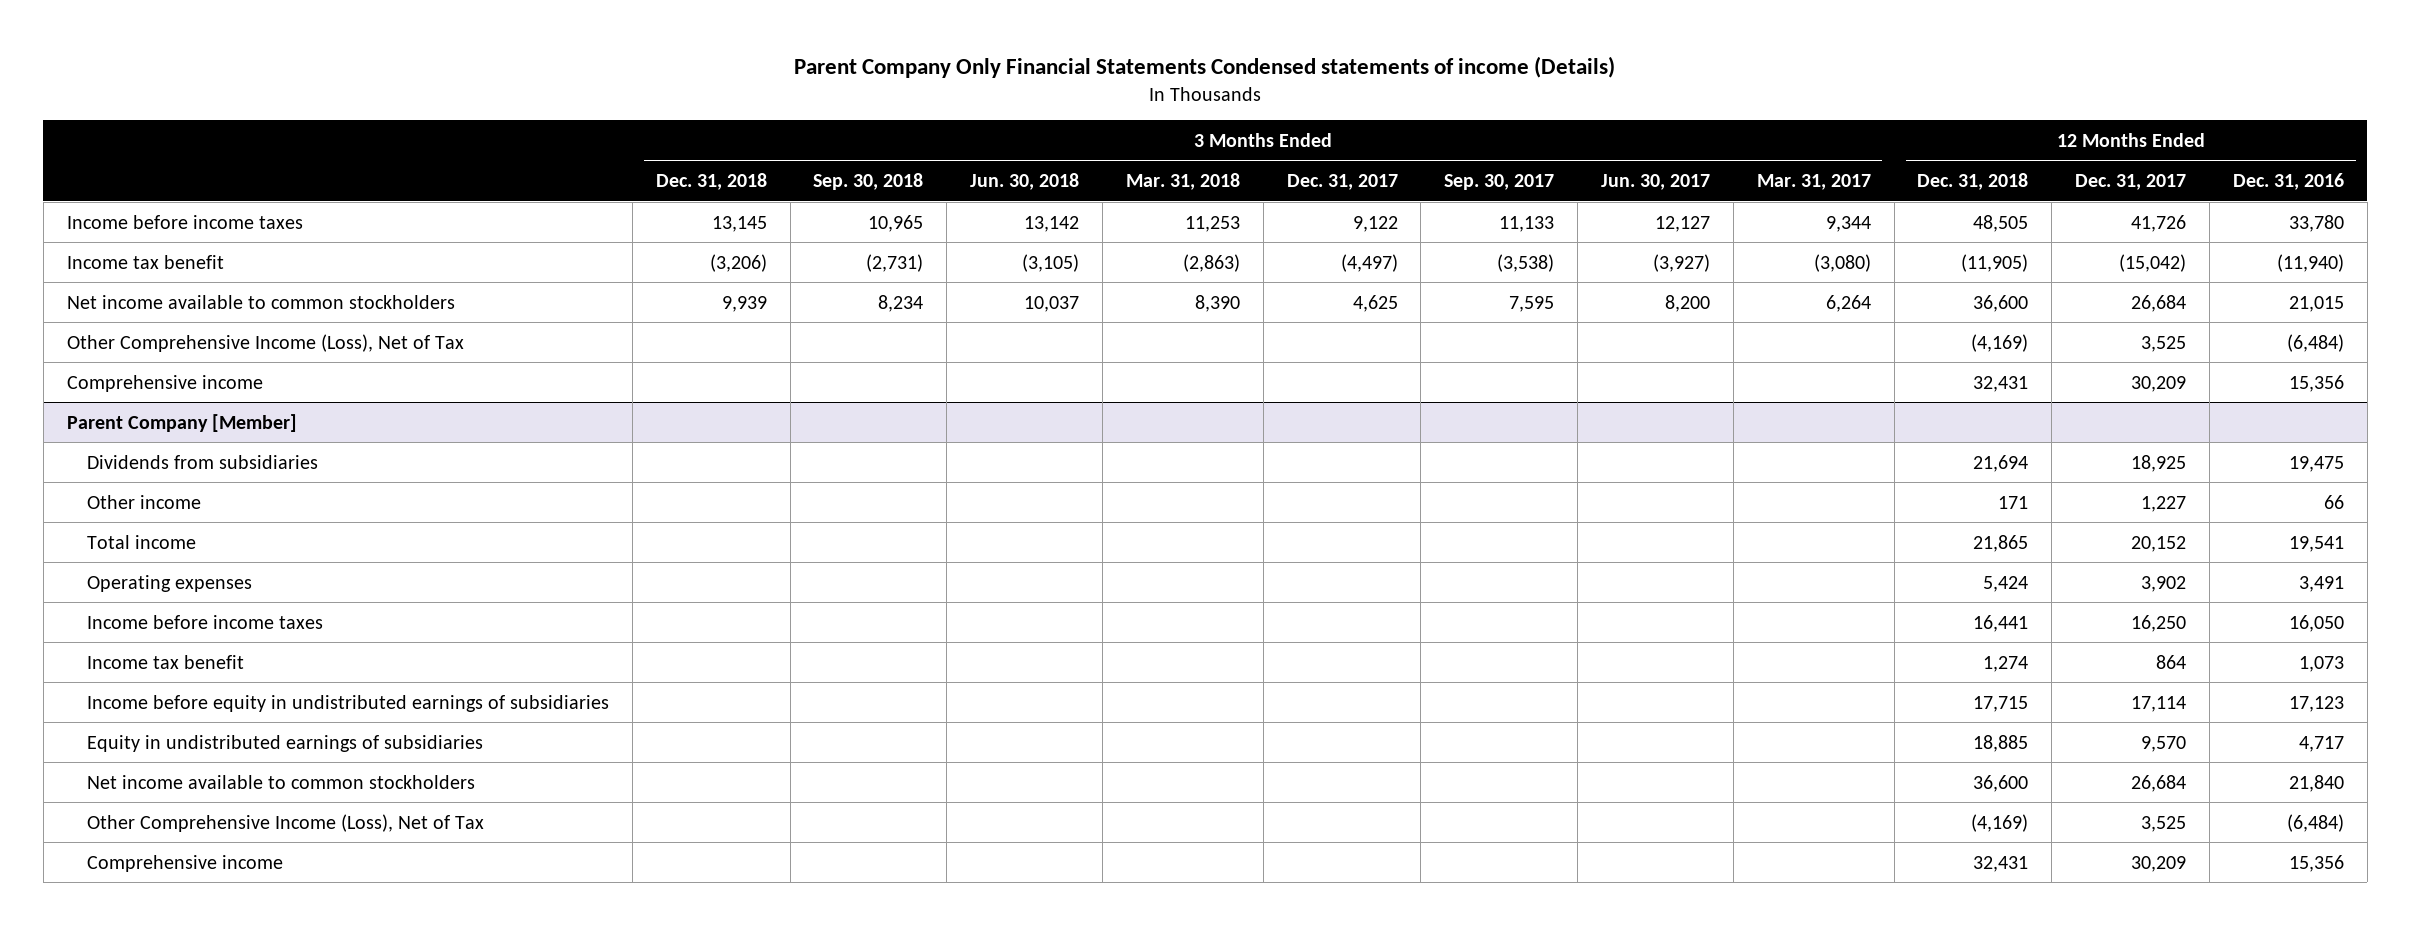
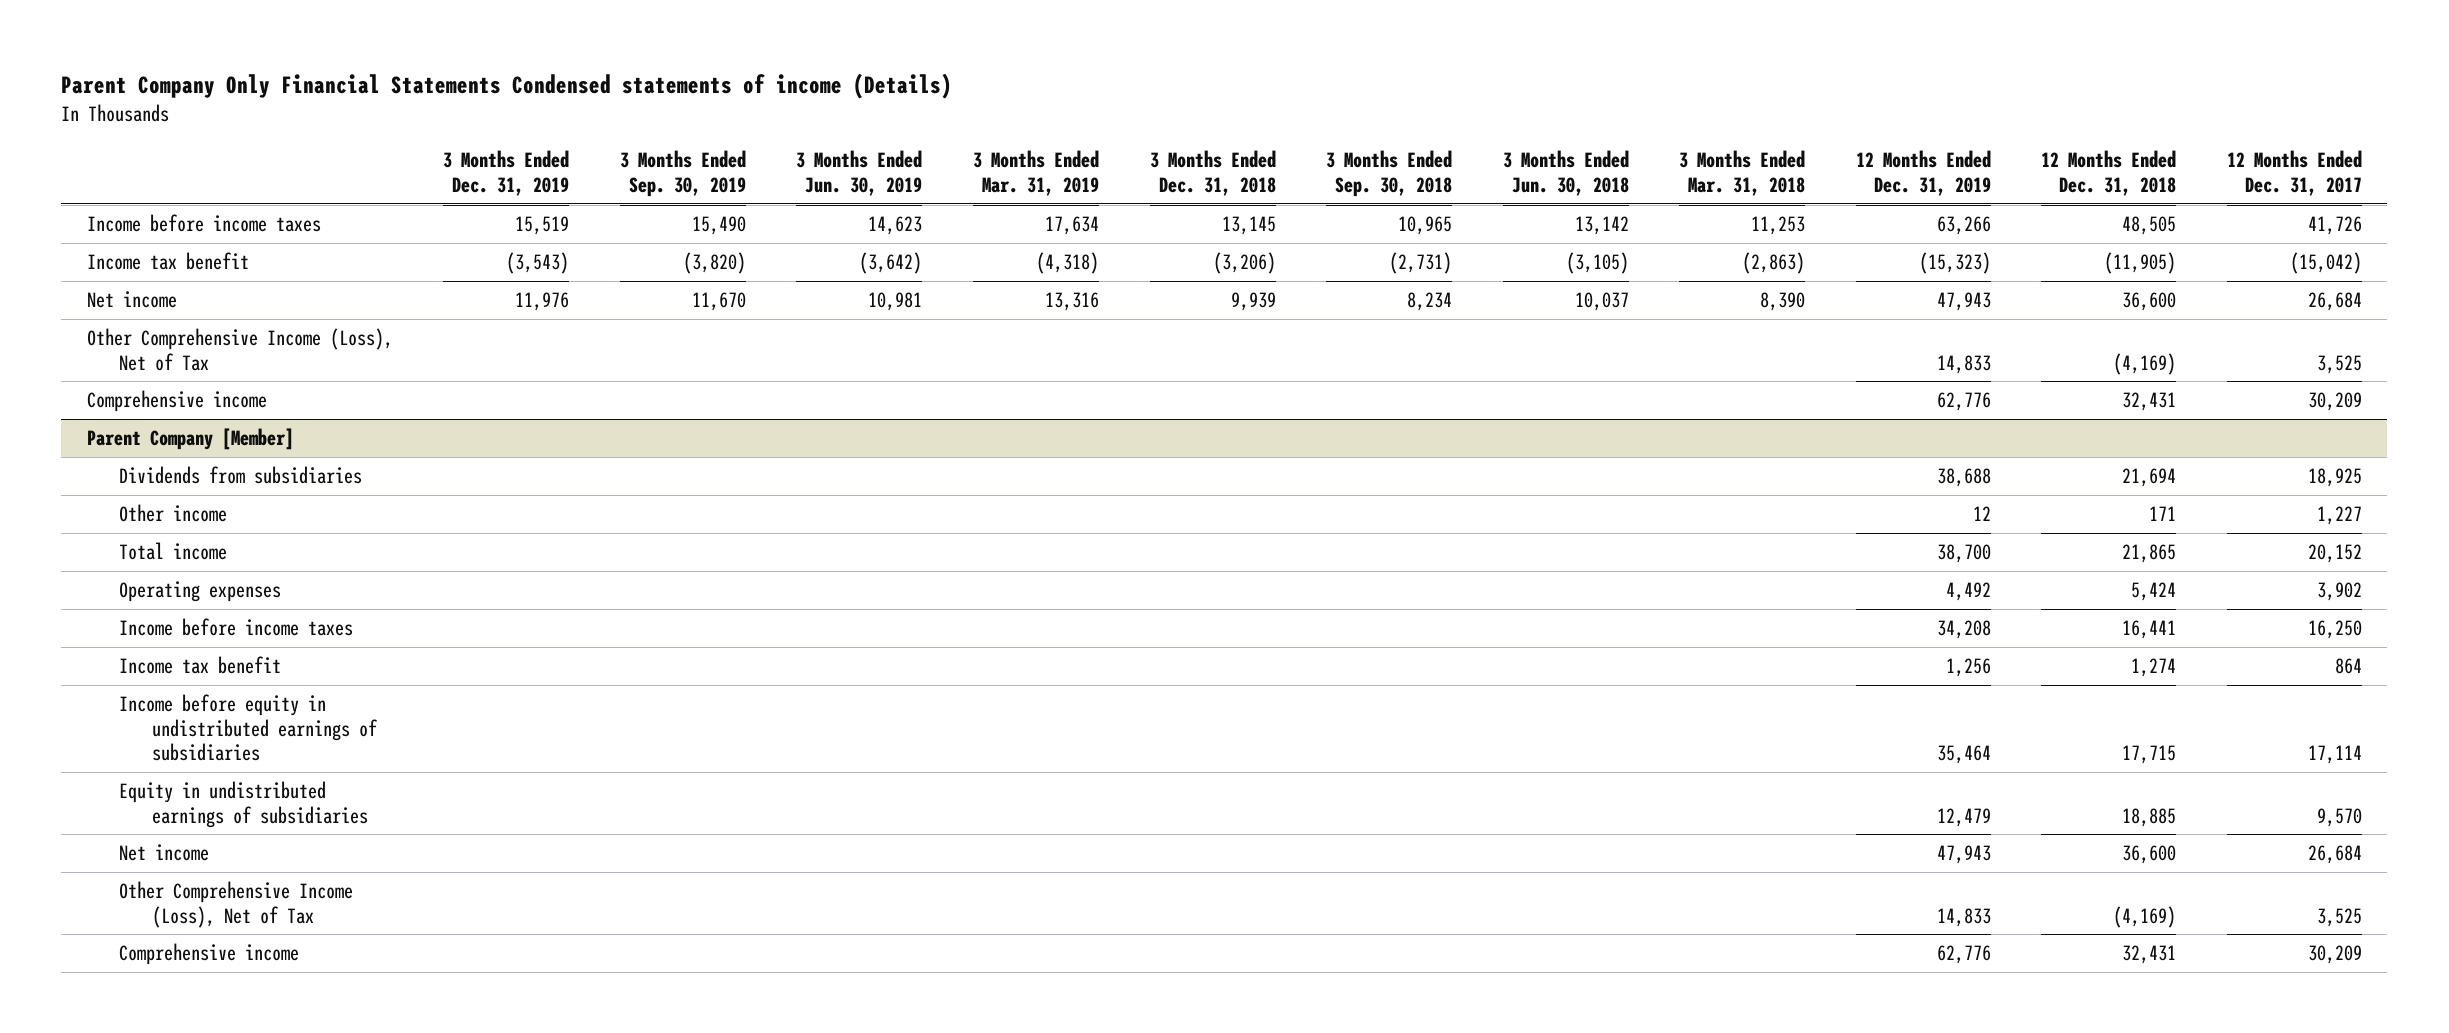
- | 3 Months Ended Dec. 31, 2018 | 3 Months Ended Sep. 30, 2018 | 3 Months Ended Jun. 30, 2018 | 3 Months Ended Mar. 31, 2018 | 3 Months Ended Dec. 31, 2017 | 3 Months Ended Sep. 30, 2017 | 3 Months Ended Jun. 30, 2017 | 3 Months Ended Mar. 31, 2017 | 12 Months Ended Dec. 31, 2018 | 12 Months Ended Dec. 31, 2017 | 12 Months Ended Dec. 31, 2016
+ | 3 Months Ended Dec. 31, 2019 | 3 Months Ended Sep. 30, 2019 | 3 Months Ended Jun. 30, 2019 | 3 Months Ended Mar. 31, 2019 | 3 Months Ended Dec. 31, 2018 | 3 Months Ended Sep. 30, 2018 | 3 Months Ended Jun. 30, 2018 | 3 Months Ended Mar. 31, 2018 | 12 Months Ended Dec. 31, 2019 | 12 Months Ended Dec. 31, 2018 | 12 Months Ended Dec. 31, 2017
- Net income available to common stockholders | 9,939 | 8,234 | 10,037 | 8,390 | 4,625 | 7,595 | 8,200 | 6,264 | 36,600 | 26,684 | 21,015
+ Net income | 11,976 | 11,670 | 10,981 | 13,316 | 9,939 | 8,234 | 10,037 | 8,390 | 47,943 | 36,600 | 26,684
@ Parent Company [Member]
- Net income available to common stockholders | | | | | | | | | 36,600 | 26,684 | 21,840
+ Net income | | | | | | | | | 47,943 | 36,600 | 26,684

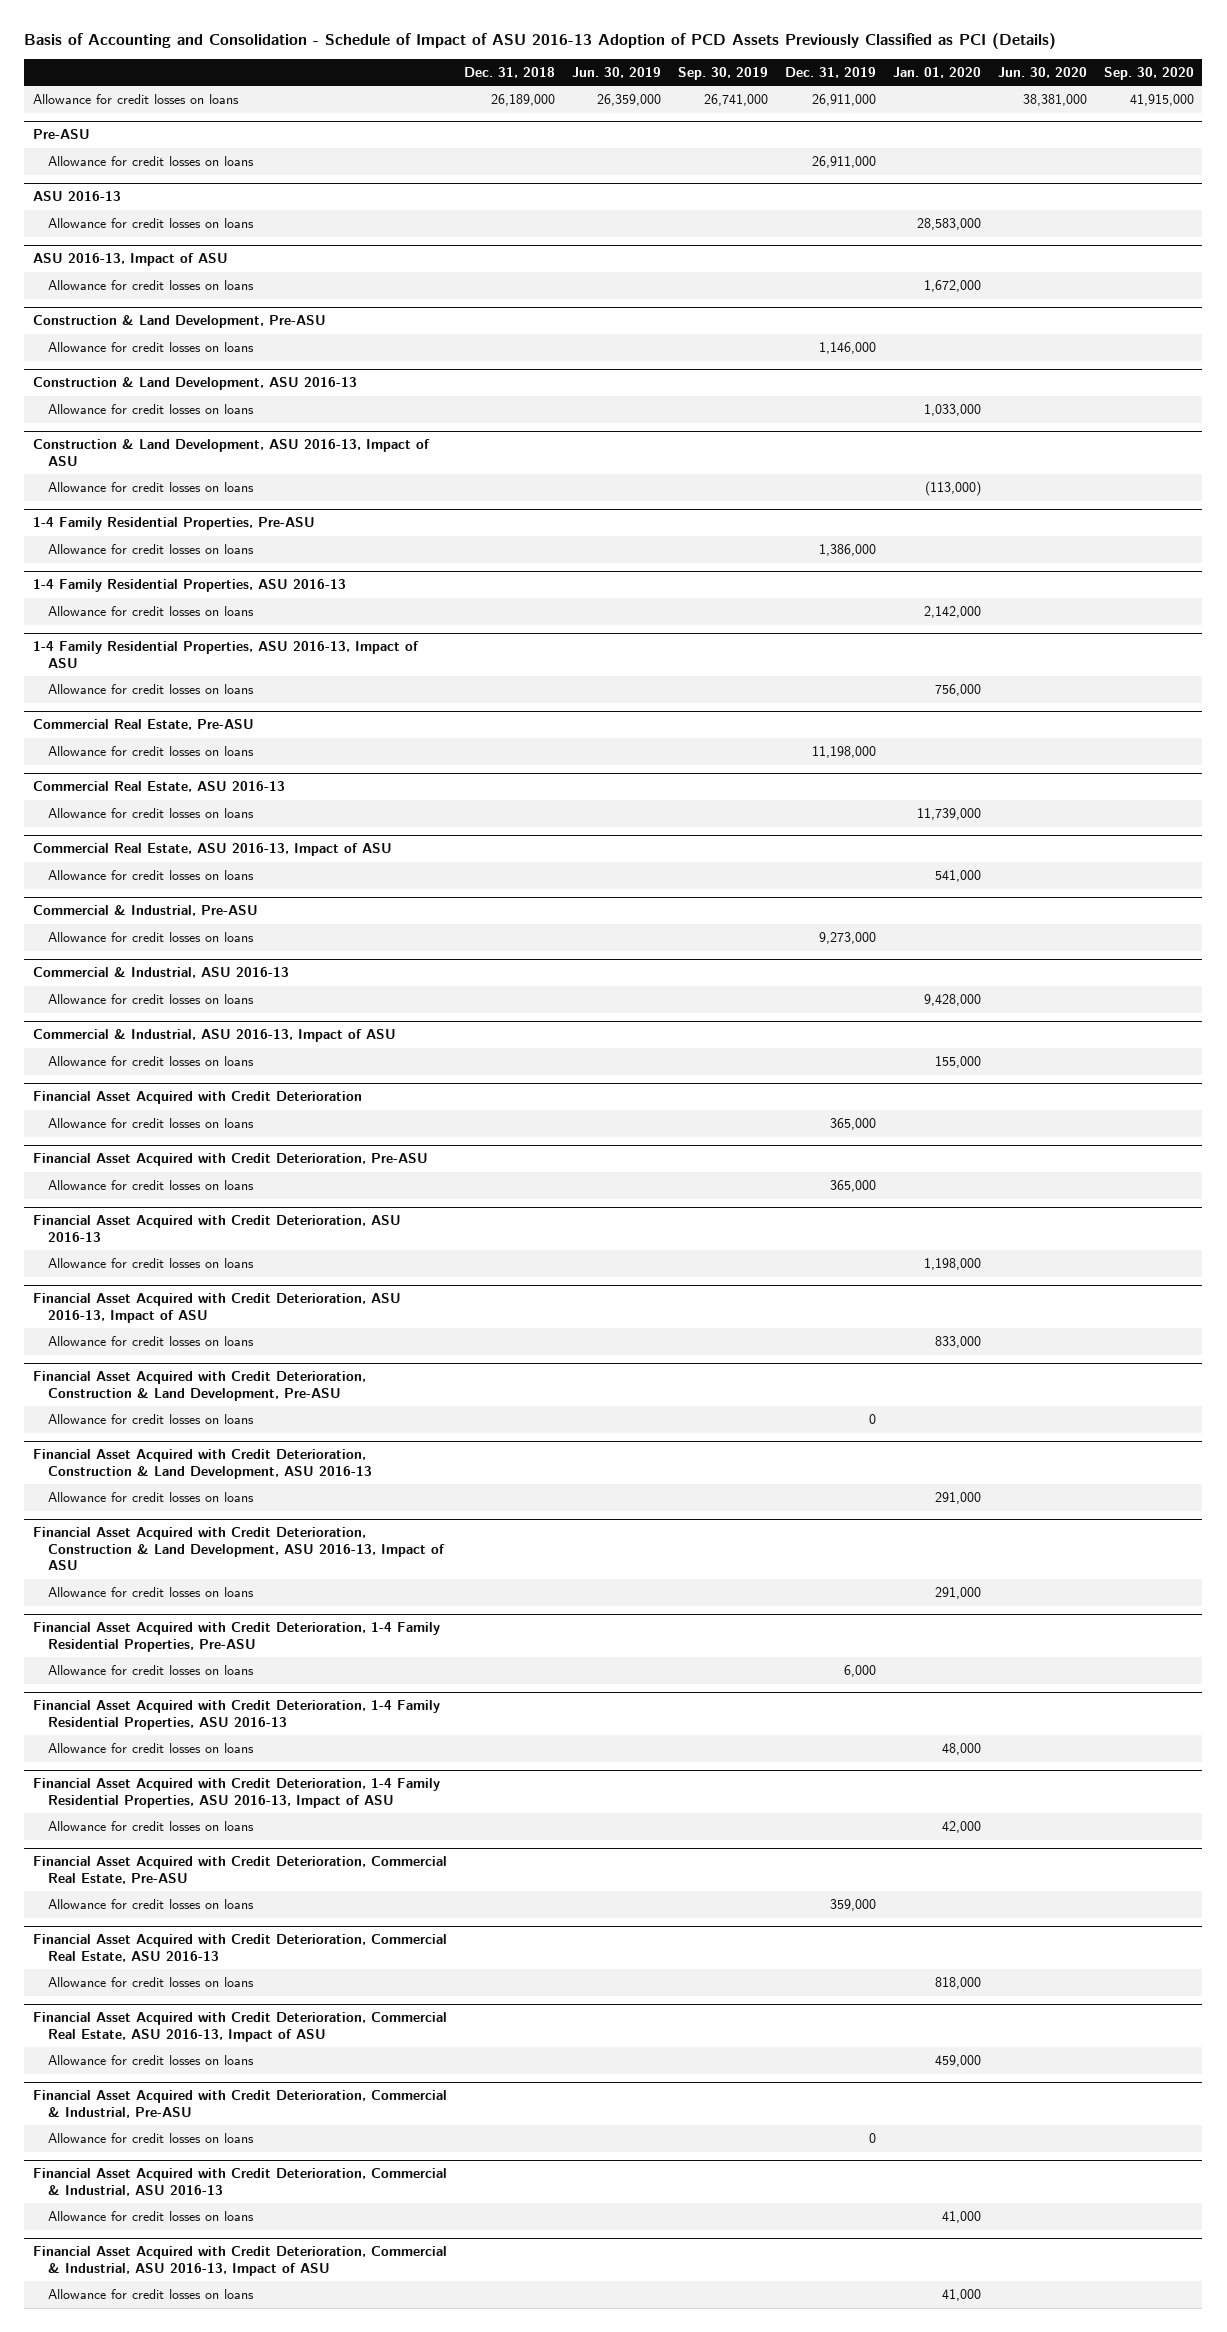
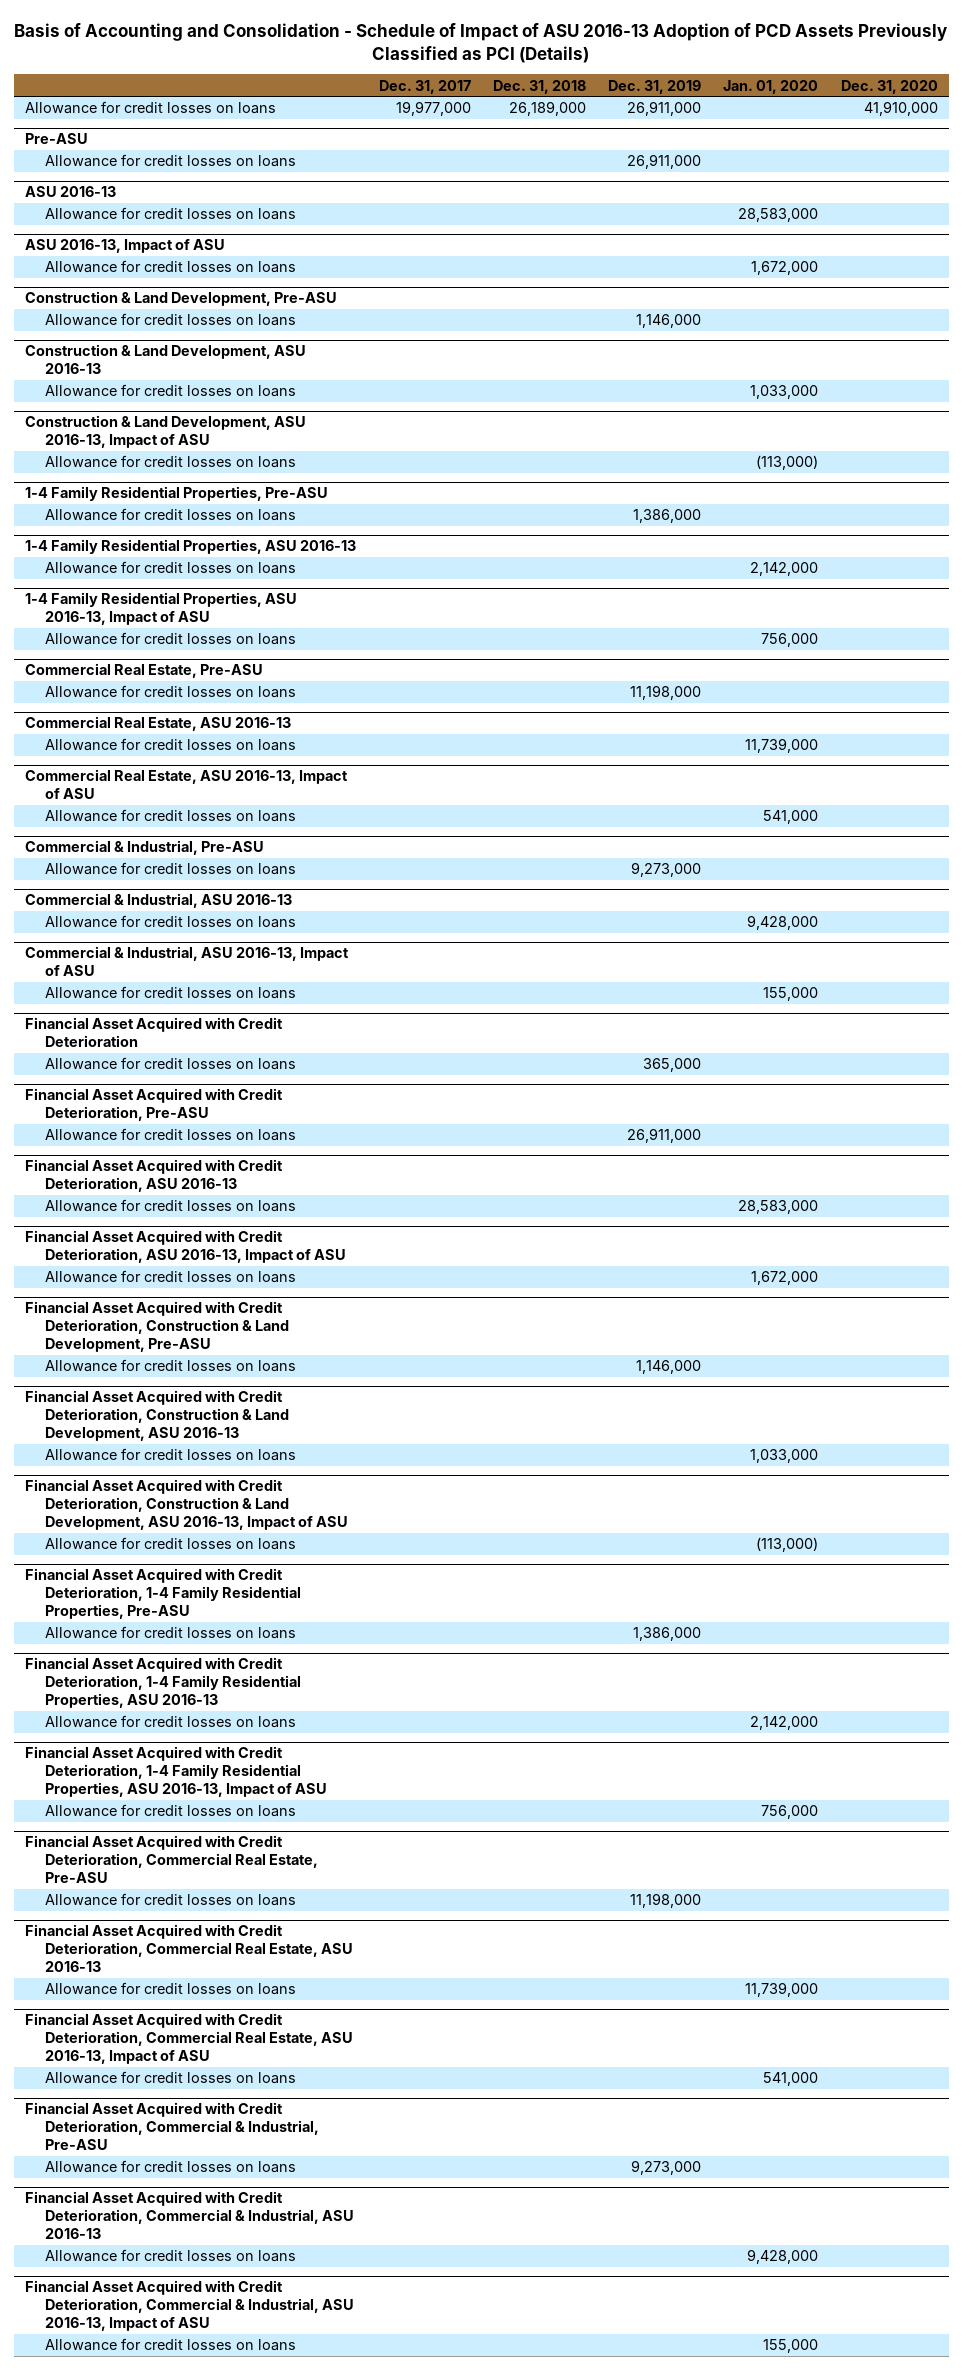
- | Dec. 31, 2018 | Jun. 30, 2019 | Sep. 30, 2019 | Dec. 31, 2019 | Jan. 01, 2020 | Jun. 30, 2020 | Sep. 30, 2020
+ | Dec. 31, 2017 | Dec. 31, 2018 | Dec. 31, 2019 | Jan. 01, 2020 | Dec. 31, 2020
@ Financial Asset Acquired with Credit Deterioration, Pre-ASU
- Allowance for credit losses on loans | | | | 365,000 | | |
+ Allowance for credit losses on loans | | | 26,911,000 | |
@ Financial Asset Acquired with Credit Deterioration, ASU 2016-13
- Allowance for credit losses on loans | | | | | 1,198,000 | |
+ Allowance for credit losses on loans | | | | 28,583,000 |
@ Financial Asset Acquired with Credit Deterioration, ASU 2016-13, Impact of ASU
- Allowance for credit losses on loans | | | | | 833,000 | |
+ Allowance for credit losses on loans | | | | 1,672,000 |
@ Financial Asset Acquired with Credit Deterioration, Construction & Land Development, Pre-ASU
- Allowance for credit losses on loans | | | | 0 | | |
+ Allowance for credit losses on loans | | | 1,146,000 | |
@ Financial Asset Acquired with Credit Deterioration, Construction & Land Development, ASU 2016-13
- Allowance for credit losses on loans | | | | | 291,000 | |
+ Allowance for credit losses on loans | | | | 1,033,000 |
@ Financial Asset Acquired with Credit Deterioration, Construction & Land Development, ASU 2016-13, Impact of ASU
- Allowance for credit losses on loans | | | | | 291,000 | |
+ Allowance for credit losses on loans | | | | (113,000) |
@ Financial Asset Acquired with Credit Deterioration, 1-4 Family Residential Properties, Pre-ASU
- Allowance for credit losses on loans | | | | 6,000 | | |
+ Allowance for credit losses on loans | | | 1,386,000 | |
@ Financial Asset Acquired with Credit Deterioration, 1-4 Family Residential Properties, ASU 2016-13
- Allowance for credit losses on loans | | | | | 48,000 | |
+ Allowance for credit losses on loans | | | | 2,142,000 |
@ Financial Asset Acquired with Credit Deterioration, 1-4 Family Residential Properties, ASU 2016-13, Impact of ASU
- Allowance for credit losses on loans | | | | | 42,000 | |
+ Allowance for credit losses on loans | | | | 756,000 |
@ Financial Asset Acquired with Credit Deterioration, Commercial Real Estate, Pre-ASU
- Allowance for credit losses on loans | | | | 359,000 | | |
+ Allowance for credit losses on loans | | | 11,198,000 | |
@ Financial Asset Acquired with Credit Deterioration, Commercial Real Estate, ASU 2016-13
- Allowance for credit losses on loans | | | | | 818,000 | |
+ Allowance for credit losses on loans | | | | 11,739,000 |
@ Financial Asset Acquired with Credit Deterioration, Commercial Real Estate, ASU 2016-13, Impact of ASU
- Allowance for credit losses on loans | | | | | 459,000 | |
+ Allowance for credit losses on loans | | | | 541,000 |
@ Financial Asset Acquired with Credit Deterioration, Commercial & Industrial, Pre-ASU
- Allowance for credit losses on loans | | | | 0 | | |
+ Allowance for credit losses on loans | | | 9,273,000 | |
@ Financial Asset Acquired with Credit Deterioration, Commercial & Industrial, ASU 2016-13
- Allowance for credit losses on loans | | | | | 41,000 | |
+ Allowance for credit losses on loans | | | | 9,428,000 |
@ Financial Asset Acquired with Credit Deterioration, Commercial & Industrial, ASU 2016-13, Impact of ASU
- Allowance for credit losses on loans | | | | | 41,000 | |
+ Allowance for credit losses on loans | | | | 155,000 |

